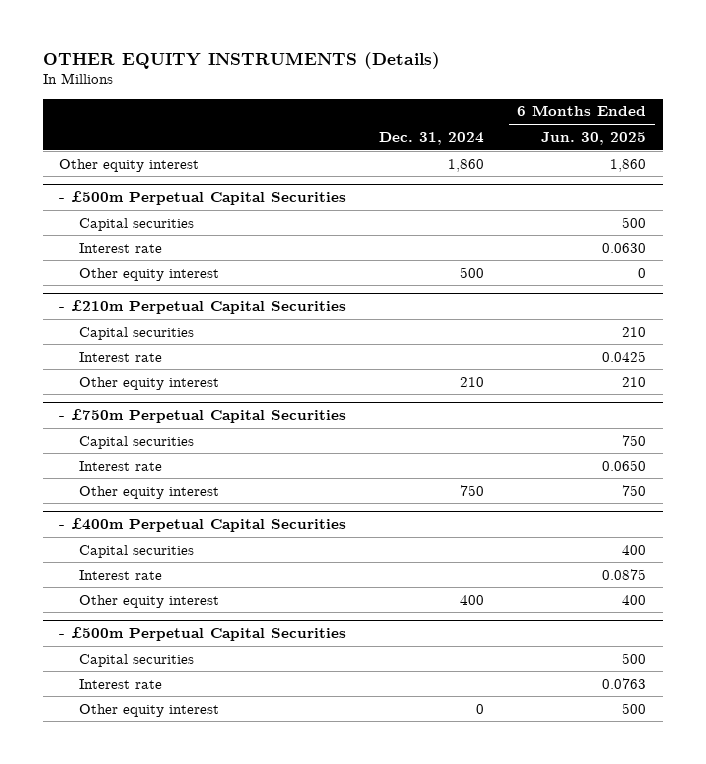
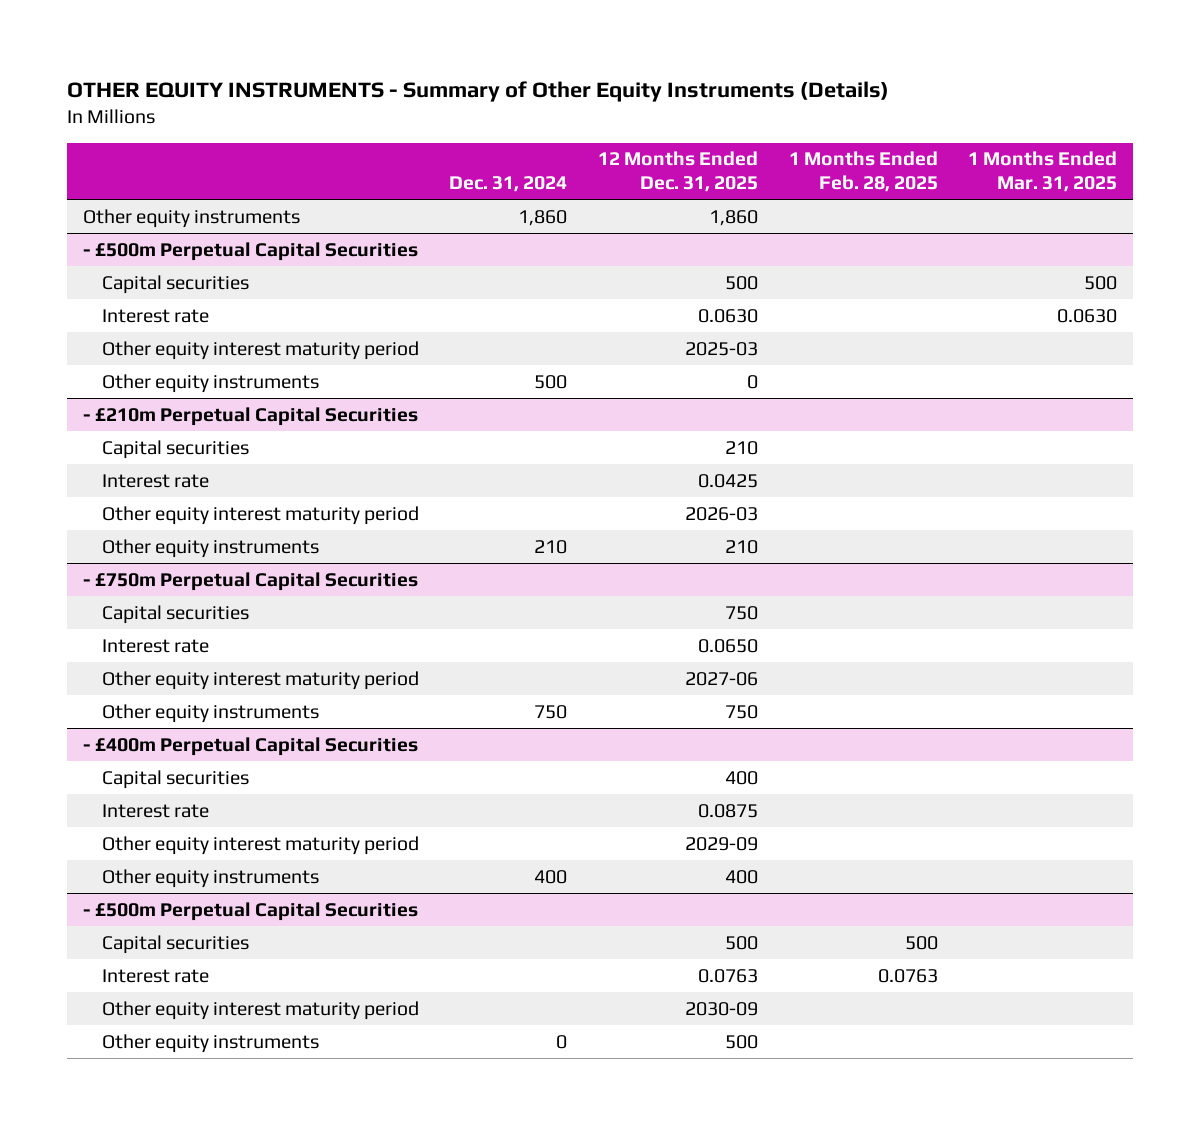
- OTHER EQUITY INSTRUMENTS (Details)
+ OTHER EQUITY INSTRUMENTS - Summary of Other Equity Instruments (Details)
- | Dec. 31, 2024 | 6 Months Ended Jun. 30, 2025
+ | Dec. 31, 2024 | 12 Months Ended Dec. 31, 2025 | 1 Months Ended Feb. 28, 2025 | 1 Months Ended Mar. 31, 2025
- Other equity interest | 1,860 | 1,860
+ Other equity instruments | 1,860 | 1,860 | |
@ - £500m Perpetual Capital Securities
- Other equity interest | 500 | 0
+ Other equity interest maturity period | | 2025-03 | |
+ Other equity instruments | 500 | 0 | |
@ - £210m Perpetual Capital Securities
- Other equity interest | 210 | 210
+ Other equity interest maturity period | | 2026-03 | |
+ Other equity instruments | 210 | 210 | |
@ - £750m Perpetual Capital Securities
- Other equity interest | 750 | 750
+ Other equity interest maturity period | | 2027-06 | |
+ Other equity instruments | 750 | 750 | |
@ - £400m Perpetual Capital Securities
- Other equity interest | 400 | 400
+ Other equity interest maturity period | | 2029-09 | |
+ Other equity instruments | 400 | 400 | |
@ - £500m Perpetual Capital Securities
- Other equity interest | 0 | 500
+ Other equity interest maturity period | | 2030-09 | |
+ Other equity instruments | 0 | 500 | |

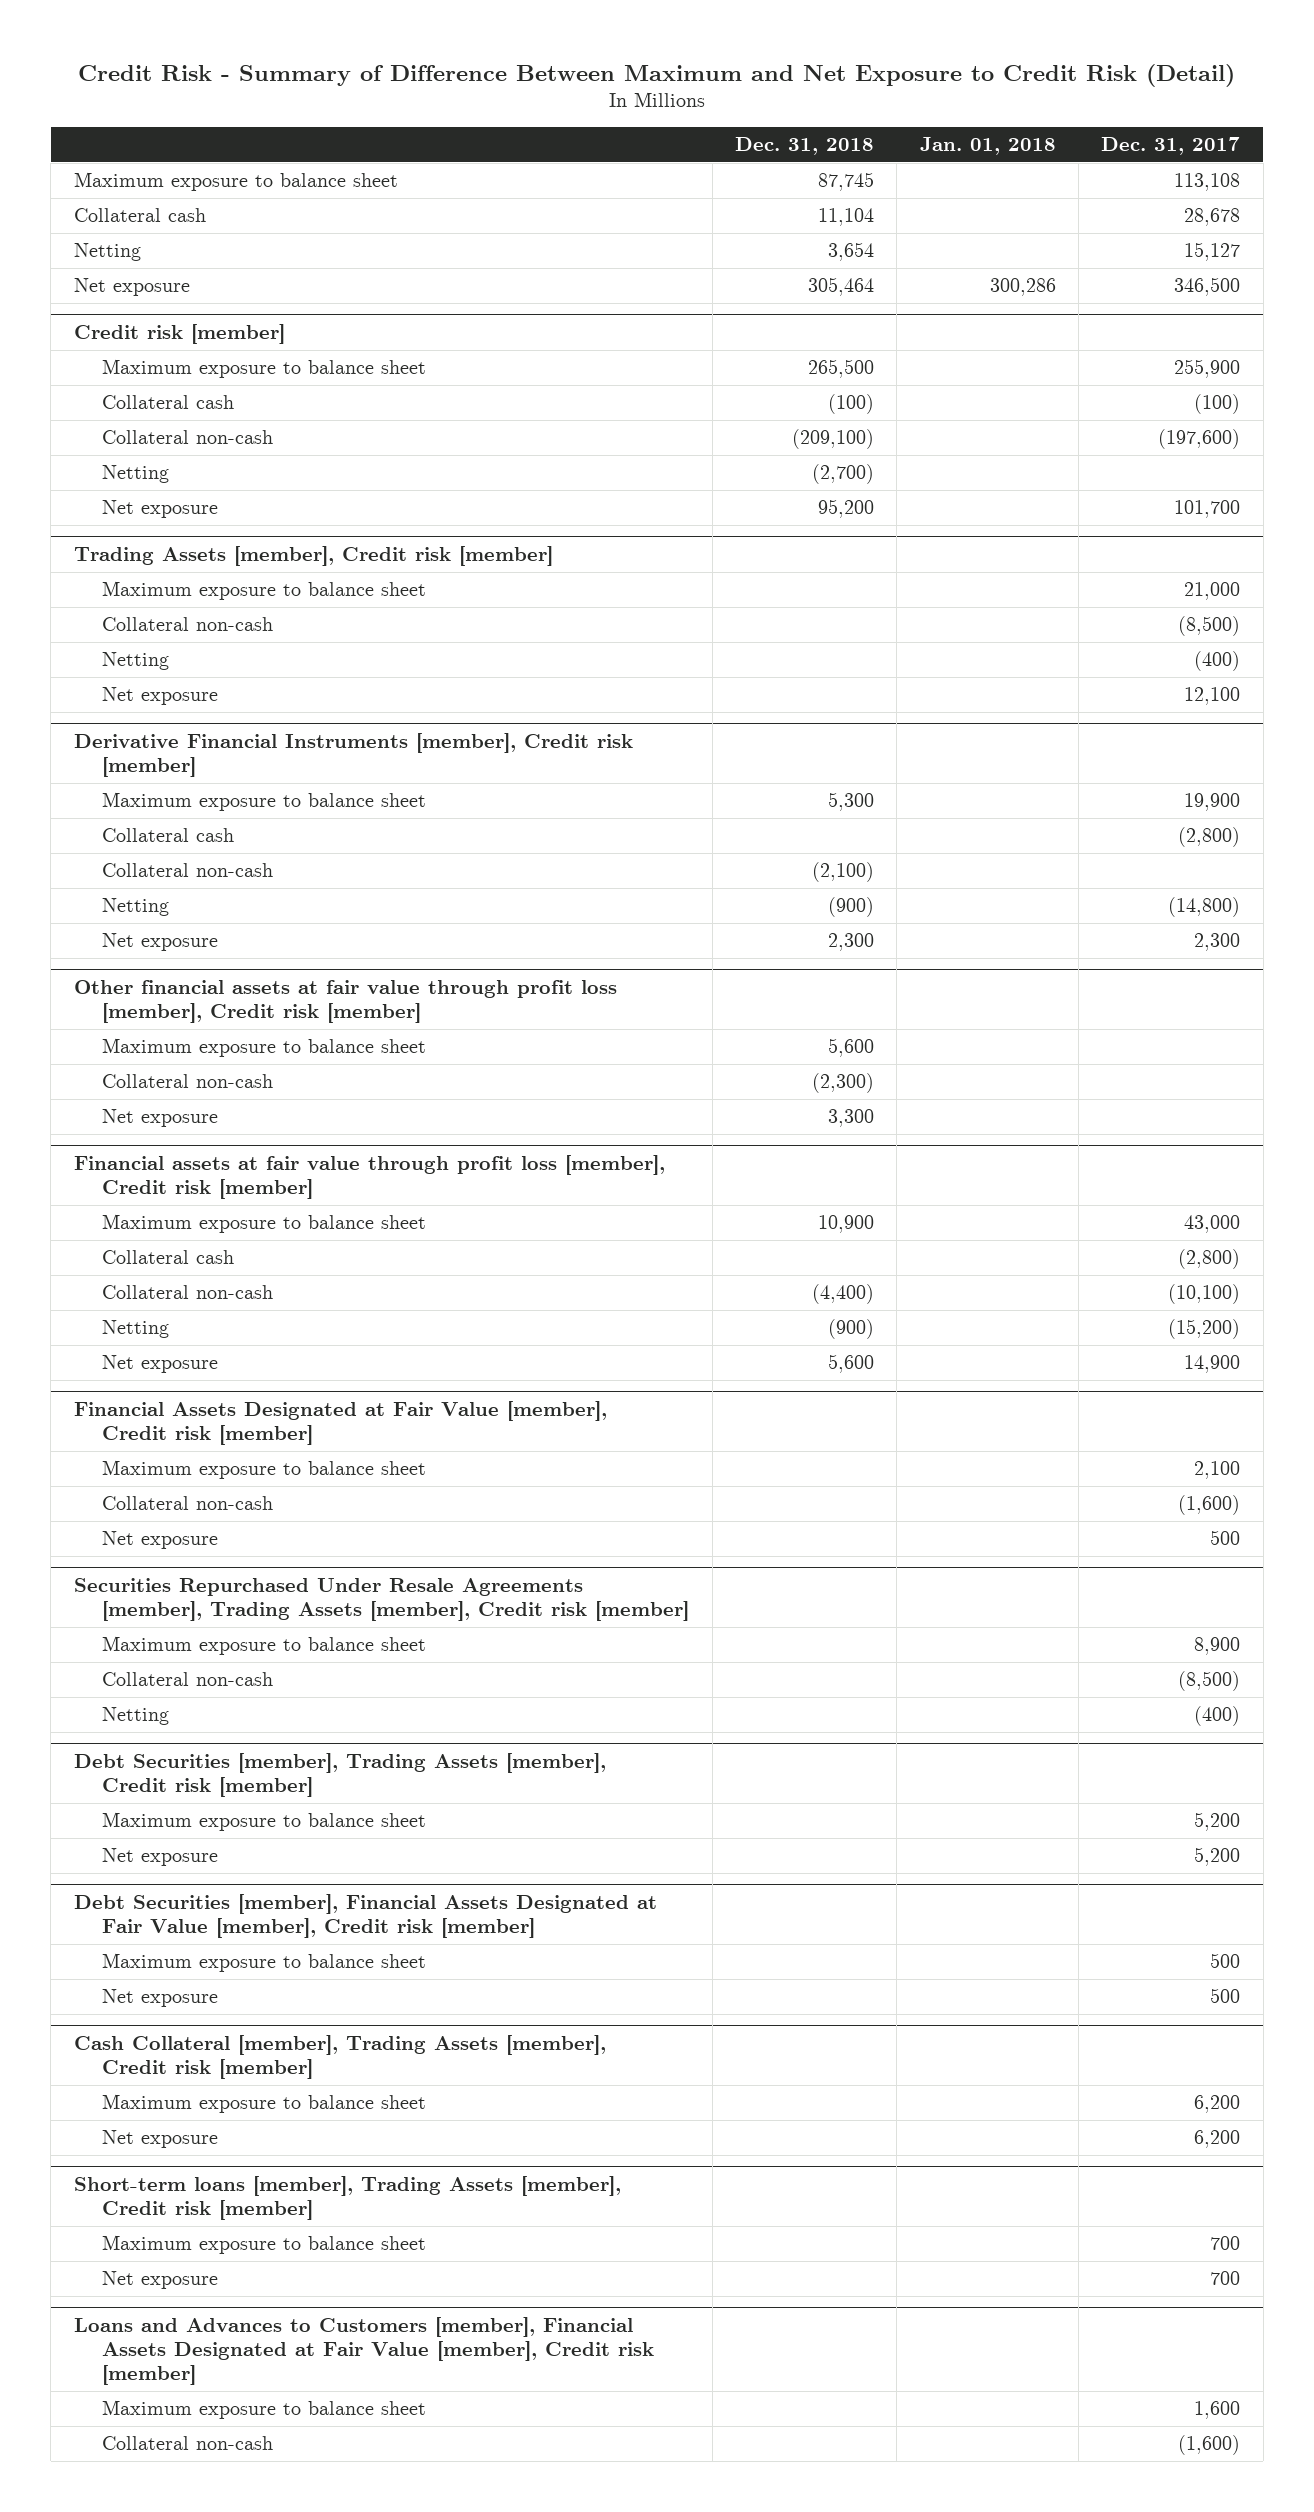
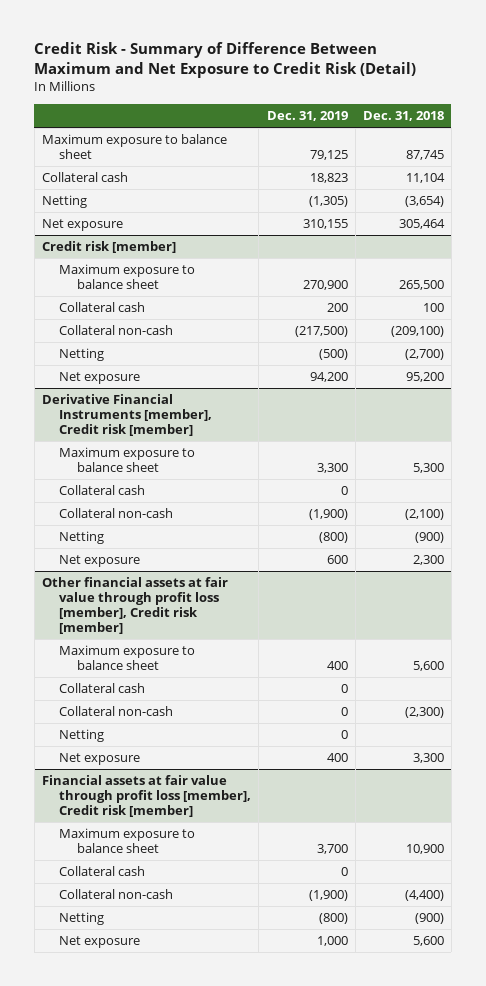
- | Dec. 31, 2018 | Jan. 01, 2018 | Dec. 31, 2017
+ | Dec. 31, 2019 | Dec. 31, 2018
- Netting | 3,654 | | 15,127
+ Netting | (1,305) | (3,654)
@ Credit risk [member]
- Collateral cash | (100) | | (100)
+ Collateral cash | 200 | 100
- Trading Assets [member], Credit risk [member]
- Maximum exposure to balance sheet | | | 21,000
- Collateral non-cash | | | (8,500)
- Netting | | | (400)
- Net exposure | | | 12,100
@ Other financial assets at fair value through profit loss [member], Credit risk [member]
+ Collateral cash | 0 |
+ Netting | 0 |
- Financial Assets Designated at Fair Value [member], Credit risk [member]
- Maximum exposure to balance sheet | | | 2,100
- Collateral non-cash | | | (1,600)
- Net exposure | | | 500
- Securities Repurchased Under Resale Agreements [member], Trading Assets [member], Credit risk [member]
- Maximum exposure to balance sheet | | | 8,900
- Collateral non-cash | | | (8,500)
- Netting | | | (400)
- Debt Securities [member], Trading Assets [member], Credit risk [member]
- Maximum exposure to balance sheet | | | 5,200
- Net exposure | | | 5,200
- Debt Securities [member], Financial Assets Designated at Fair Value [member], Credit risk [member]
- Maximum exposure to balance sheet | | | 500
- Net exposure | | | 500
- Cash Collateral [member], Trading Assets [member], Credit risk [member]
- Maximum exposure to balance sheet | | | 6,200
- Net exposure | | | 6,200
- Short-term loans [member], Trading Assets [member], Credit risk [member]
- Maximum exposure to balance sheet | | | 700
- Net exposure | | | 700
- Loans and Advances to Customers [member], Financial Assets Designated at Fair Value [member], Credit risk [member]
- Maximum exposure to balance sheet | | | 1,600
- Collateral non-cash | | | (1,600)

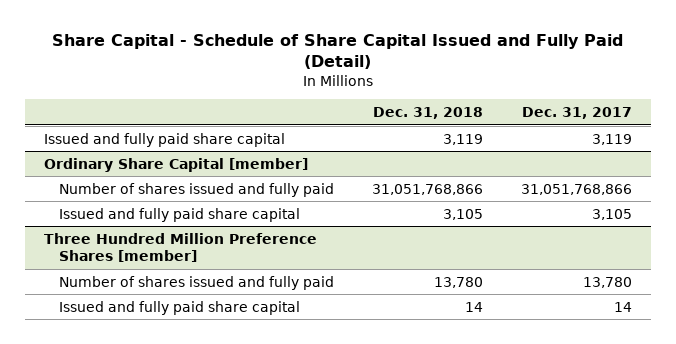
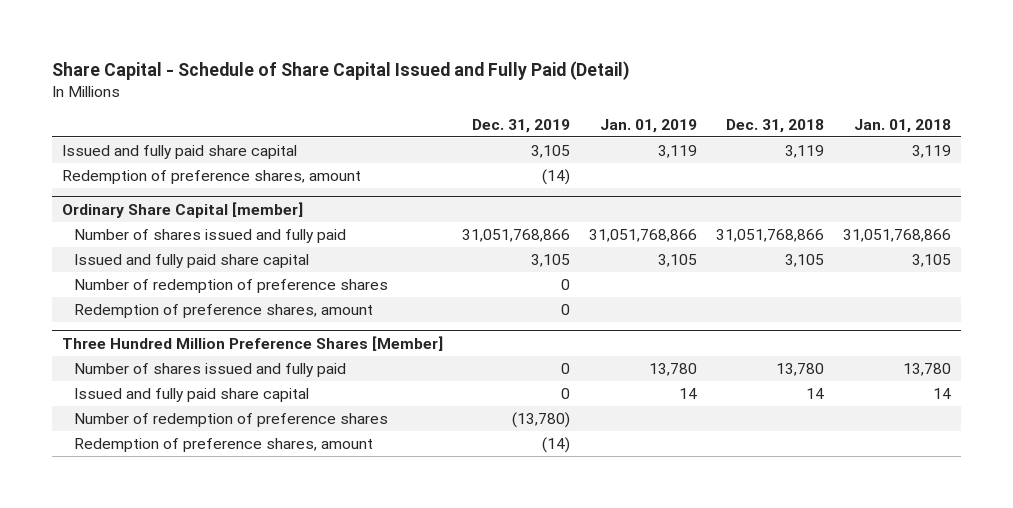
- | Dec. 31, 2018 | Dec. 31, 2017
+ | Dec. 31, 2019 | Jan. 01, 2019 | Dec. 31, 2018 | Jan. 01, 2018
+ Redemption of preference shares, amount | (14) | | |
- Three Hundred Million Preference Shares [member]
@ Ordinary Share Capital [member]
+ Number of redemption of preference shares | 0 | | |
+ Redemption of preference shares, amount | 0 | | |
+ Three Hundred Million Preference Shares [Member]
+ Number of redemption of preference shares | (13,780) | | |
+ Redemption of preference shares, amount | (14) | | |

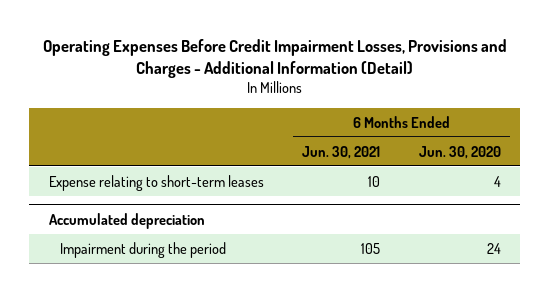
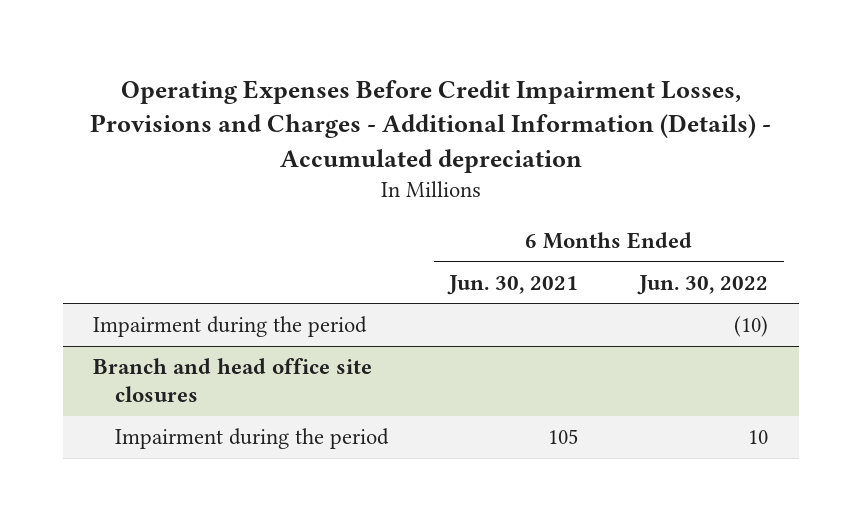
- Operating Expenses Before Credit Impairment Losses, Provisions and Charges - Additional Information (Detail)
+ Operating Expenses Before Credit Impairment Losses, Provisions and Charges - Additional Information (Details) - Accumulated depreciation
- | 6 Months Ended Jun. 30, 2021 | 6 Months Ended Jun. 30, 2020
+ | 6 Months Ended Jun. 30, 2021 | 6 Months Ended Jun. 30, 2022
- Expense relating to short-term leases | 10 | 4
- Accumulated depreciation
+ Impairment during the period | | (10)
+ Branch and head office site closures

